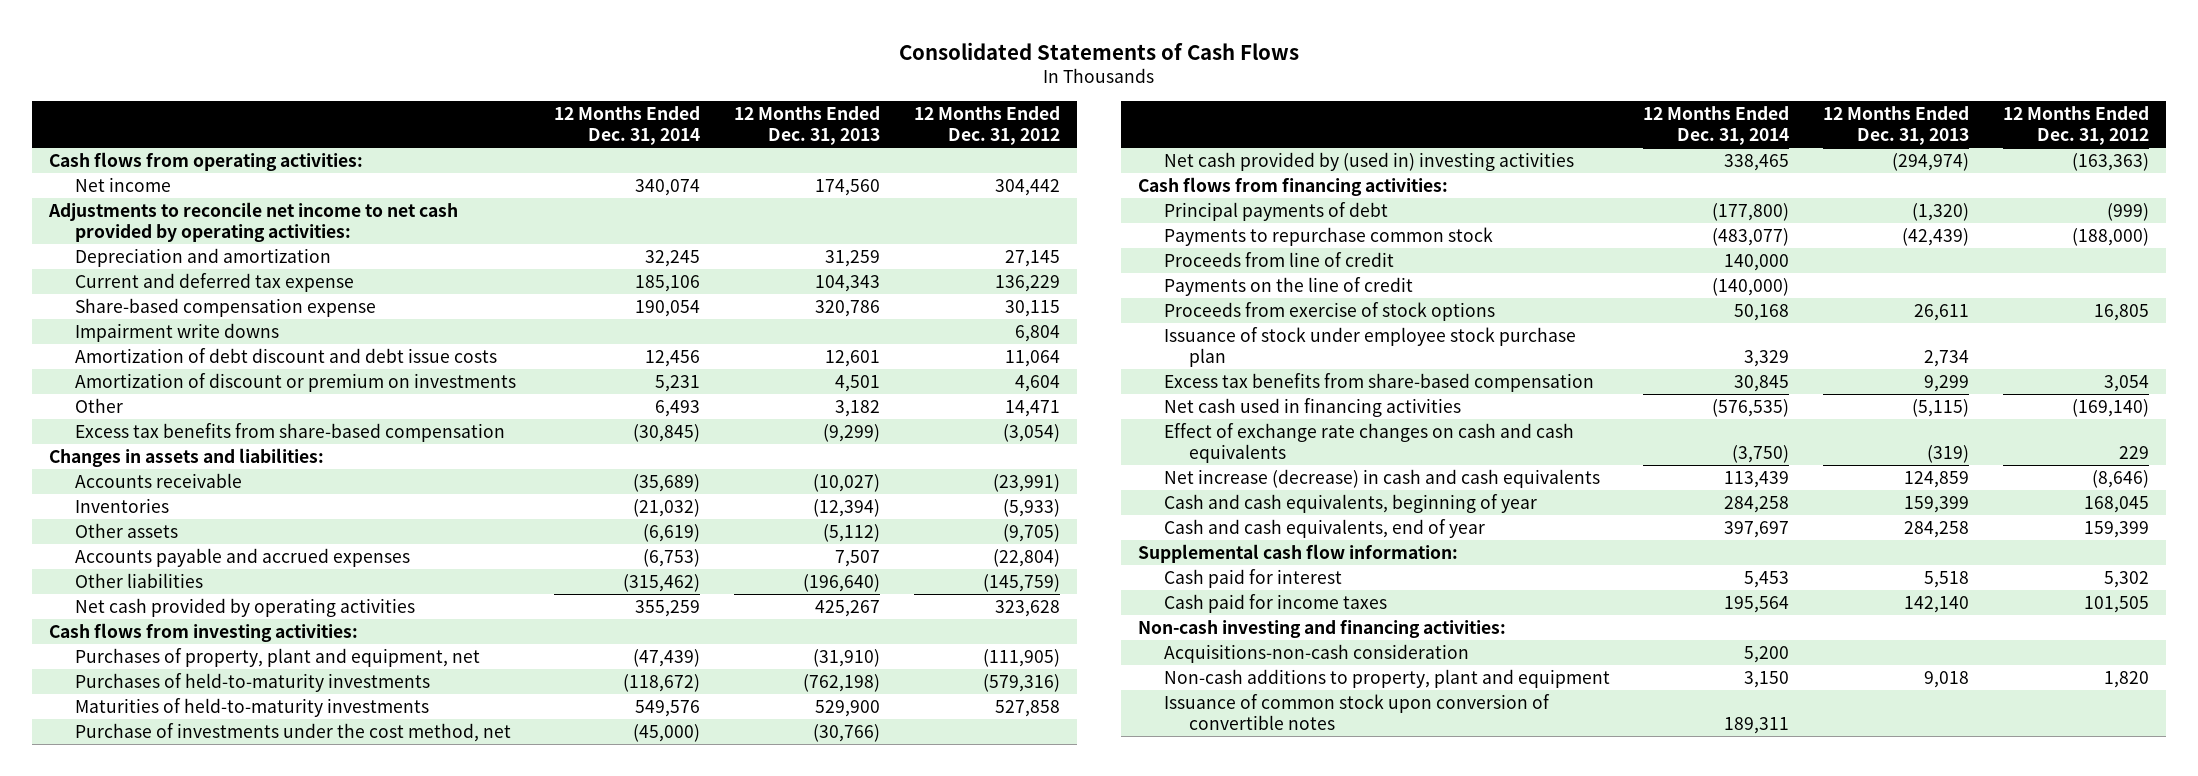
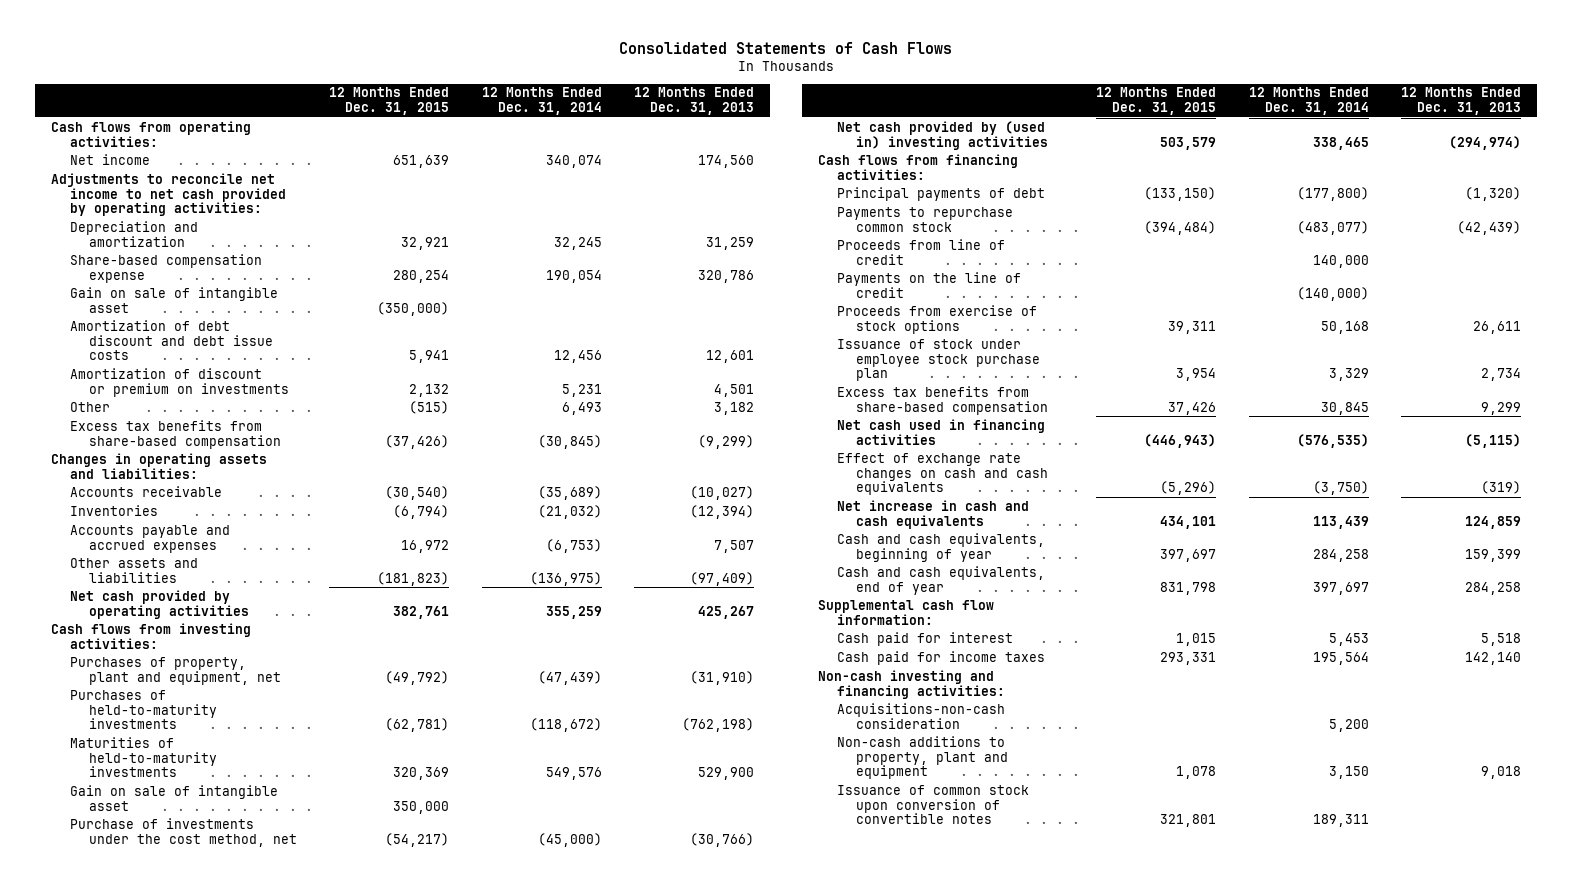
- | 12 Months Ended Dec. 31, 2014 | 12 Months Ended Dec. 31, 2013 | 12 Months Ended Dec. 31, 2012
+ | 12 Months Ended Dec. 31, 2015 | 12 Months Ended Dec. 31, 2014 | 12 Months Ended Dec. 31, 2013
- Current and deferred tax expense | 185,106 | 104,343 | 136,229
- Impairment write downs | | | 6,804
+ Gain on sale of intangible asset | (350,000) | |
- Changes in assets and liabilities:
+ Changes in operating assets and liabilities:
- Other assets | (6,619) | (5,112) | (9,705)
- Other liabilities | (315,462) | (196,640) | (145,759)
+ Other assets and liabilities | (181,823) | (136,975) | (97,409)
+ Gain on sale of intangible asset | 350,000 | |
- Net increase (decrease) in cash and cash equivalents | 113,439 | 124,859 | (8,646)
+ Net increase in cash and cash equivalents | 434,101 | 113,439 | 124,859

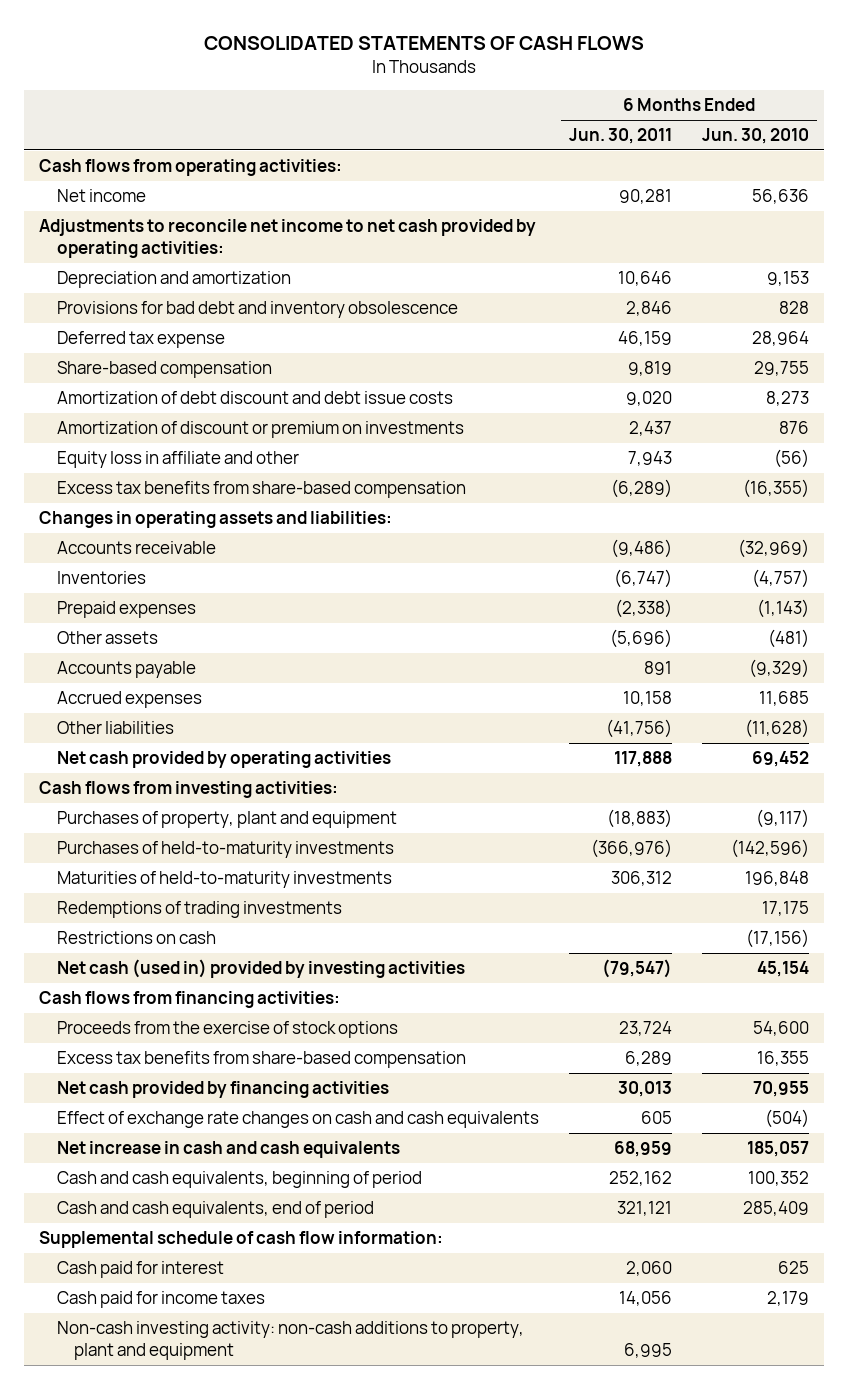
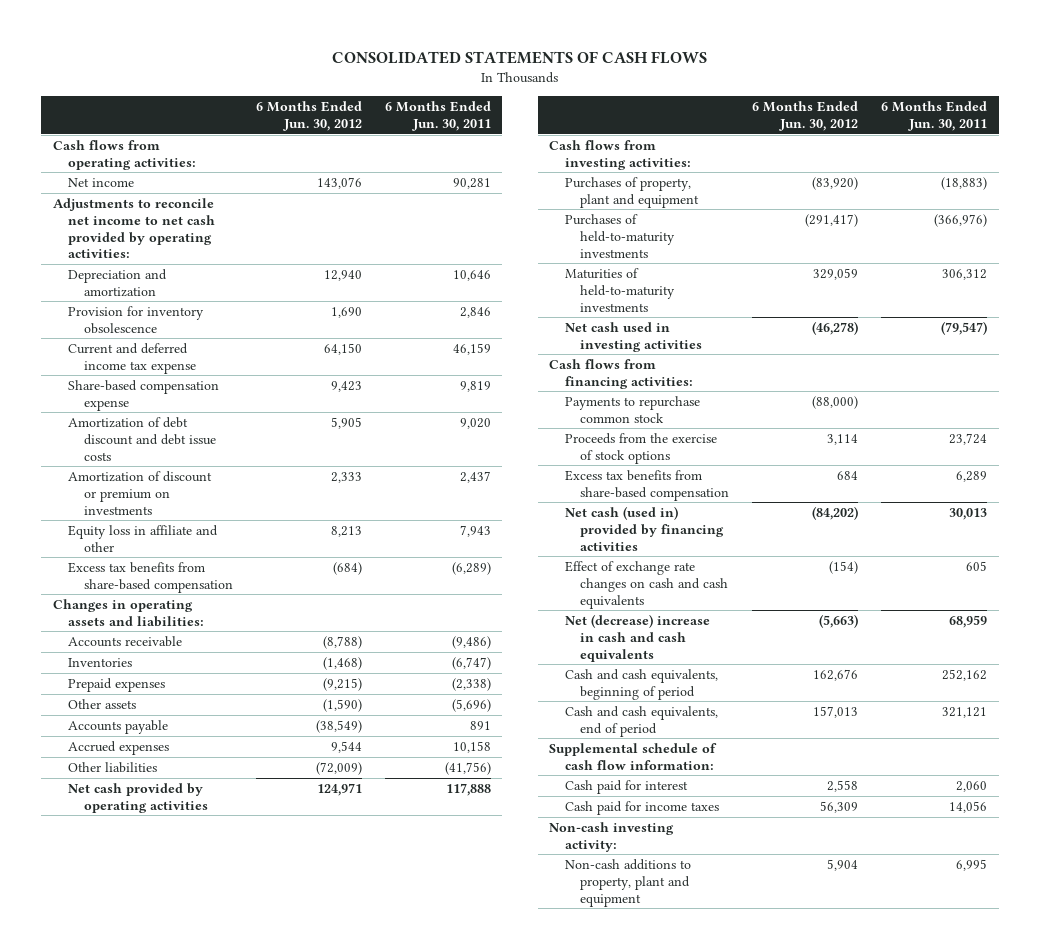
- | 6 Months Ended Jun. 30, 2011 | 6 Months Ended Jun. 30, 2010
+ | 6 Months Ended Jun. 30, 2012 | 6 Months Ended Jun. 30, 2011
- Provisions for bad debt and inventory obsolescence | 2,846 | 828
- Deferred tax expense | 46,159 | 28,964
- Share-based compensation | 9,819 | 29,755
+ Provision for inventory obsolescence | 1,690 | 2,846
+ Current and deferred income tax expense | 64,150 | 46,159
+ Share-based compensation expense | 9,423 | 9,819
- Redemptions of trading investments | | 17,175
- Restrictions on cash | | (17,156)
- Net cash (used in) provided by investing activities | (79,547) | 45,154
+ Net cash used in investing activities | (46,278) | (79,547)
+ Payments to repurchase common stock | (88,000) |
- Net cash provided by financing activities | 30,013 | 70,955
+ Net cash (used in) provided by financing activities | (84,202) | 30,013
- Net increase in cash and cash equivalents | 68,959 | 185,057
+ Net (decrease) increase in cash and cash equivalents | (5,663) | 68,959
- Non-cash investing activity: non-cash additions to property, plant and equipment | 6,995 |
+ Non-cash investing activity:
+ Non-cash additions to property, plant and equipment | 5,904 | 6,995

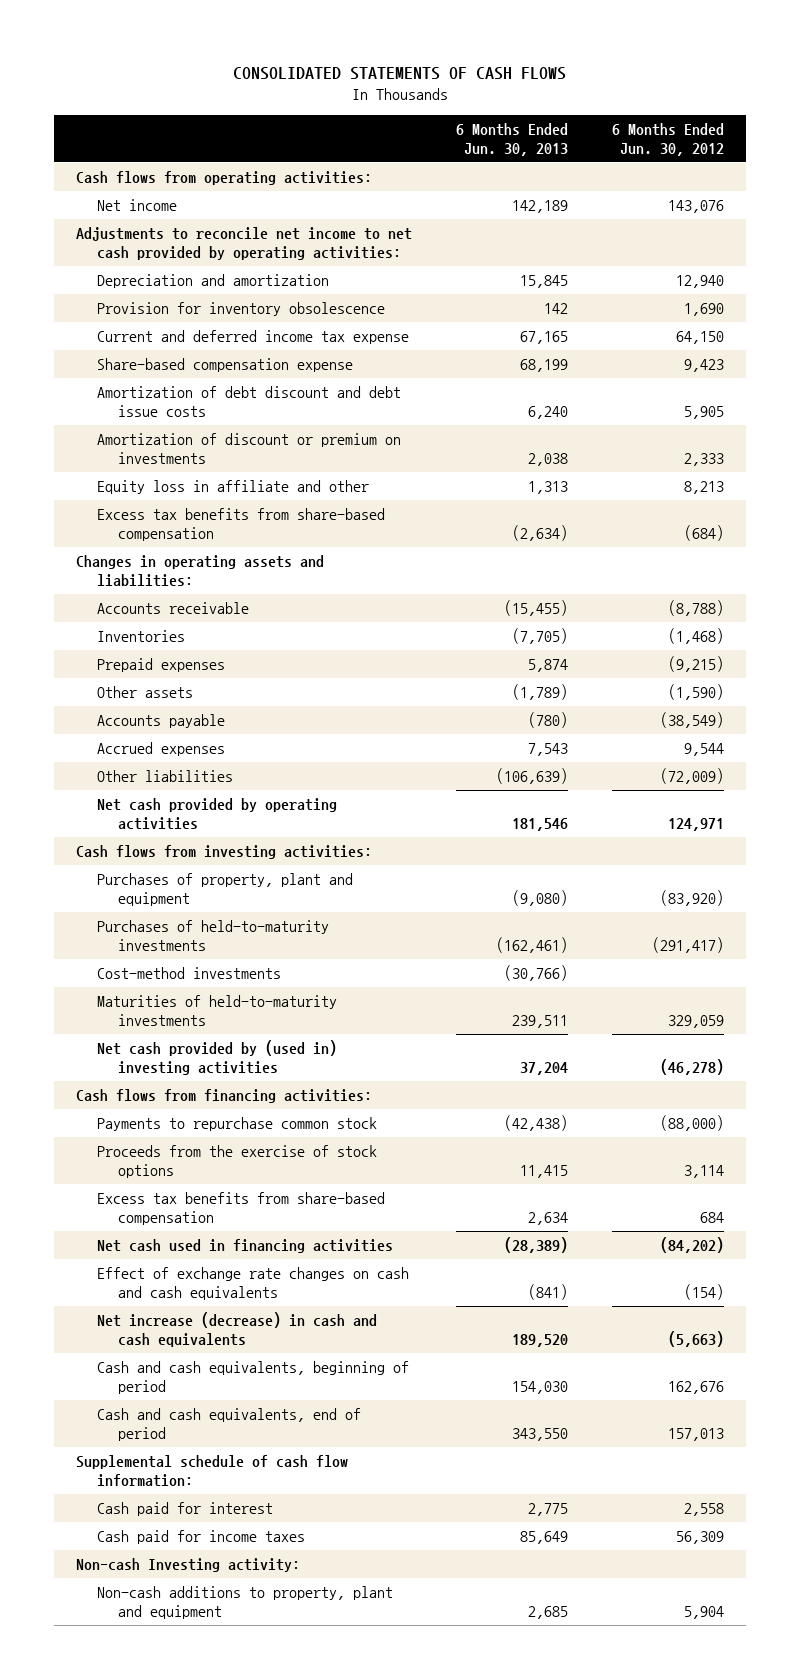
- | 6 Months Ended Jun. 30, 2012 | 6 Months Ended Jun. 30, 2011
+ | 6 Months Ended Jun. 30, 2013 | 6 Months Ended Jun. 30, 2012
+ Cost-method investments | (30,766) |
- Net cash used in investing activities | (46,278) | (79,547)
+ Net cash provided by (used in) investing activities | 37,204 | (46,278)
- Net cash (used in) provided by financing activities | (84,202) | 30,013
+ Net cash used in financing activities | (28,389) | (84,202)
- Net (decrease) increase in cash and cash equivalents | (5,663) | 68,959
+ Net increase (decrease) in cash and cash equivalents | 189,520 | (5,663)
- Non-cash investing activity:
+ Non-cash Investing activity:

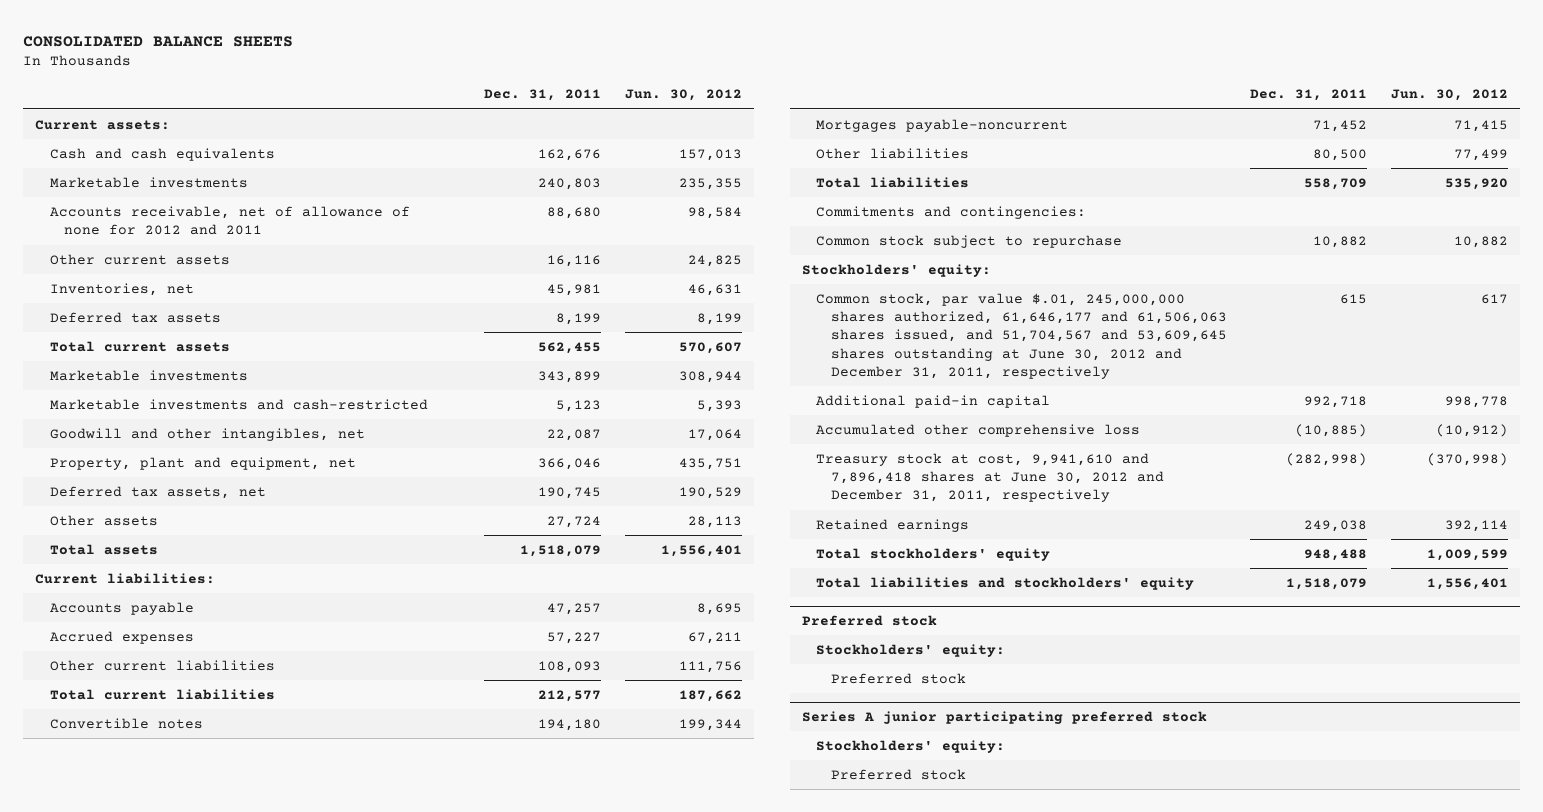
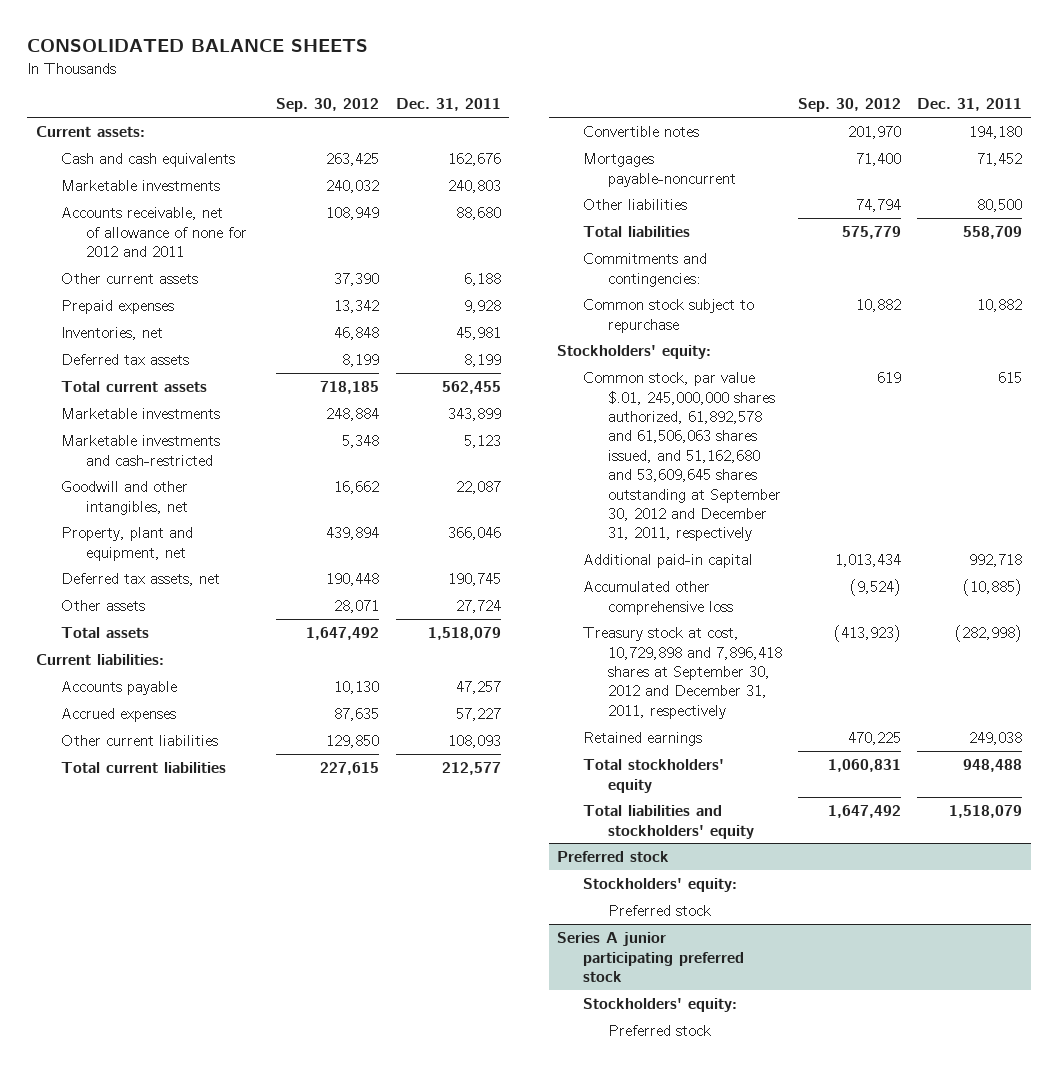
- | Dec. 31, 2011 | Jun. 30, 2012
+ | Sep. 30, 2012 | Dec. 31, 2011
- Other current assets | 16,116 | 24,825
+ Other current assets | 37,390 | 6,188
+ Prepaid expenses | 13,342 | 9,928
- Common stock, par value $.01, 245,000,000 shares authorized, 61,646,177 and 61,506,063 shares issued, and 51,704,567 and 53,609,645 shares outstanding at June 30, 2012 and December 31, 2011, respectively | 615 | 617
+ Common stock, par value $.01, 245,000,000 shares authorized, 61,892,578 and 61,506,063 shares issued, and 51,162,680 and 53,609,645 shares outstanding at September 30, 2012 and December 31, 2011, respectively | 619 | 615
- Treasury stock at cost, 9,941,610 and 7,896,418 shares at June 30, 2012 and December 31, 2011, respectively | (282,998) | (370,998)
+ Treasury stock at cost, 10,729,898 and 7,896,418 shares at September 30, 2012 and December 31, 2011, respectively | (413,923) | (282,998)

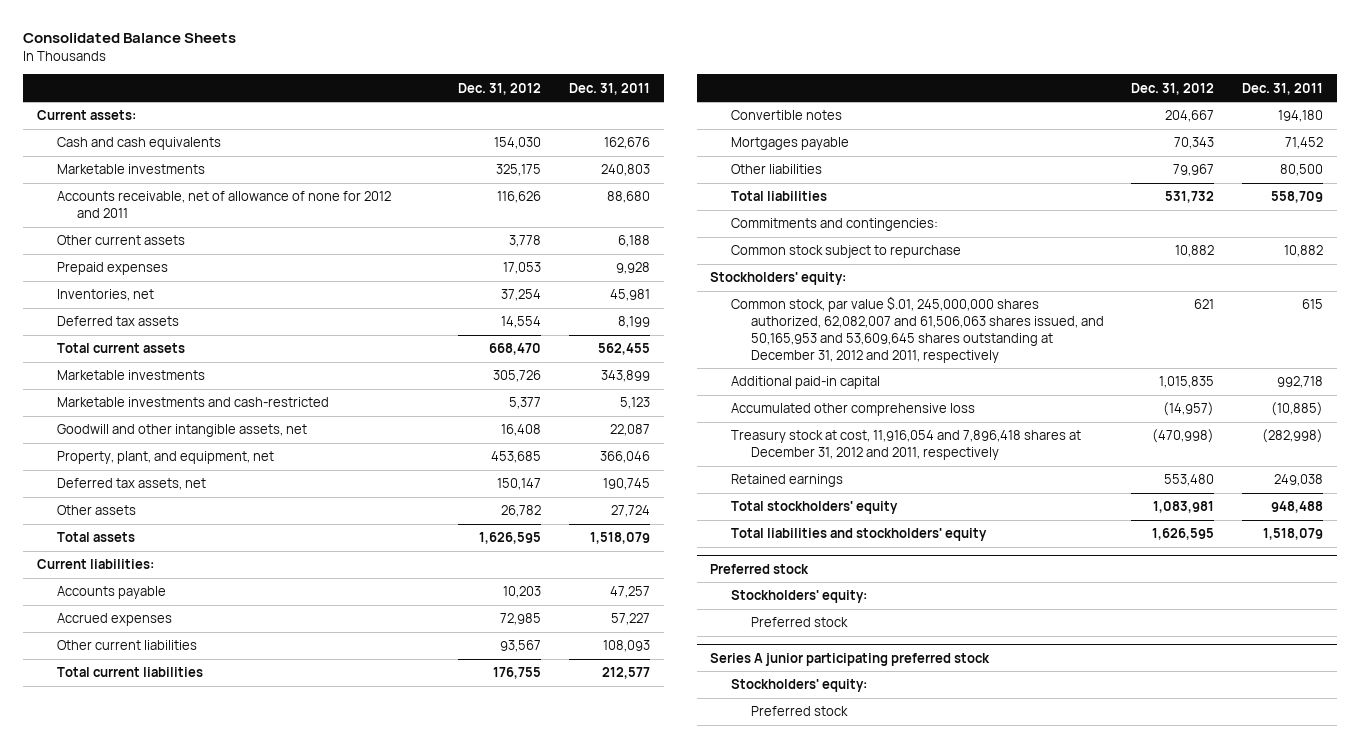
- CONSOLIDATED BALANCE SHEETS
+ Consolidated Balance Sheets
- | Sep. 30, 2012 | Dec. 31, 2011
+ | Dec. 31, 2012 | Dec. 31, 2011
- Goodwill and other intangibles, net | 16,662 | 22,087
- Property, plant and equipment, net | 439,894 | 366,046
+ Goodwill and other intangible assets, net | 16,408 | 22,087
+ Property, plant, and equipment, net | 453,685 | 366,046
- Mortgages payable-noncurrent | 71,400 | 71,452
+ Mortgages payable | 70,343 | 71,452
- Common stock, par value $.01, 245,000,000 shares authorized, 61,892,578 and 61,506,063 shares issued, and 51,162,680 and 53,609,645 shares outstanding at September 30, 2012 and December 31, 2011, respectively | 619 | 615
+ Common stock, par value $.01, 245,000,000 shares authorized, 62,082,007 and 61,506,063 shares issued, and 50,165,953 and 53,609,645 shares outstanding at December 31, 2012 and 2011, respectively | 621 | 615
- Treasury stock at cost, 10,729,898 and 7,896,418 shares at September 30, 2012 and December 31, 2011, respectively | (413,923) | (282,998)
+ Treasury stock at cost, 11,916,054 and 7,896,418 shares at December 31, 2012 and 2011, respectively | (470,998) | (282,998)

